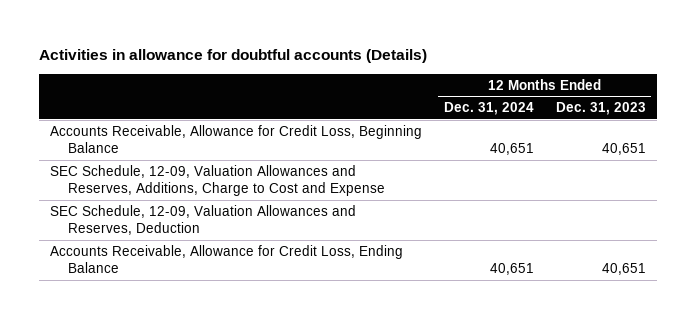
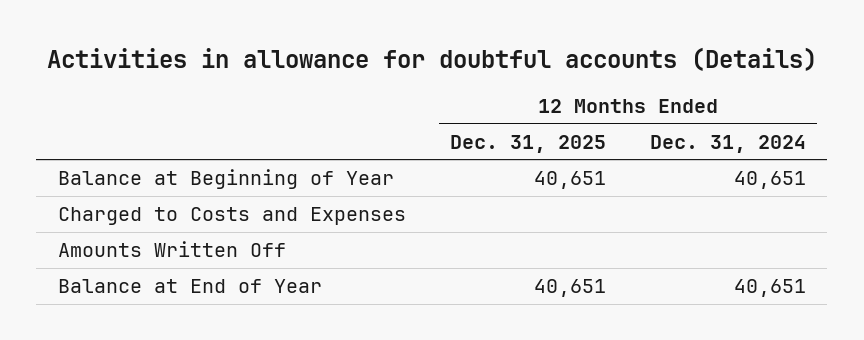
- | 12 Months Ended Dec. 31, 2024 | 12 Months Ended Dec. 31, 2023
+ | 12 Months Ended Dec. 31, 2025 | 12 Months Ended Dec. 31, 2024
- Accounts Receivable, Allowance for Credit Loss, Beginning Balance | 40,651 | 40,651
- SEC Schedule, 12-09, Valuation Allowances and Reserves, Additions, Charge to Cost and Expense
- SEC Schedule, 12-09, Valuation Allowances and Reserves, Deduction
- Accounts Receivable, Allowance for Credit Loss, Ending Balance | 40,651 | 40,651
+ Balance at Beginning of Year | 40,651 | 40,651
+ Charged to Costs and Expenses
+ Amounts Written Off
+ Balance at End of Year | 40,651 | 40,651

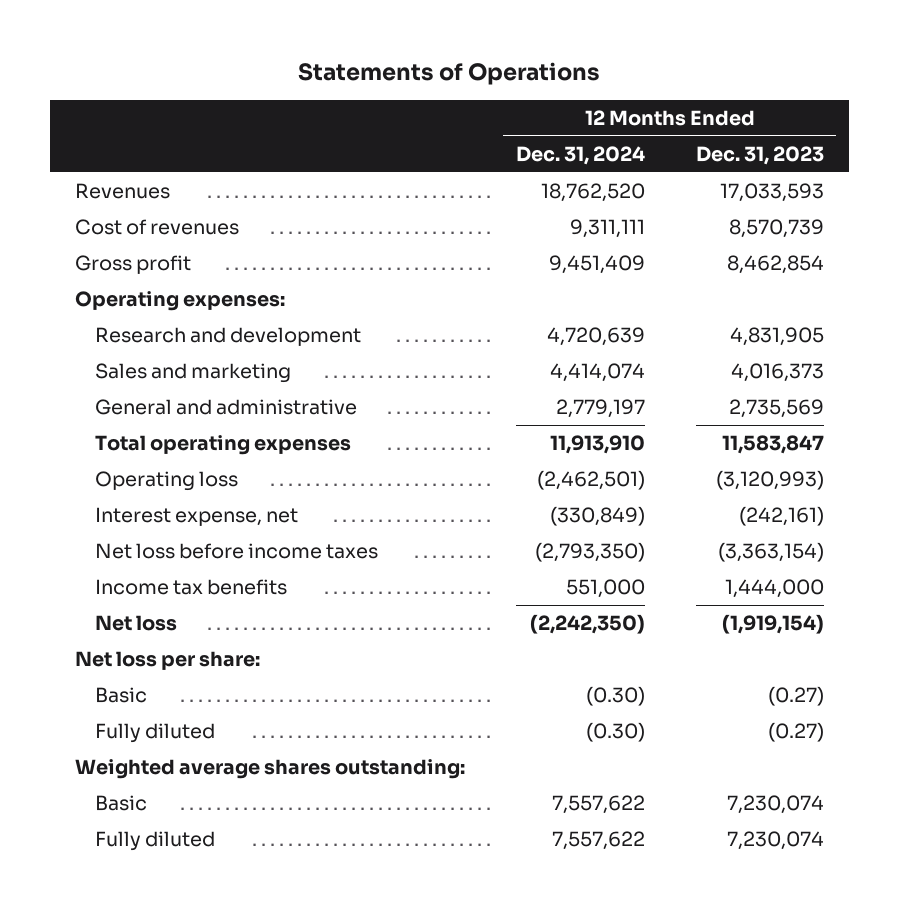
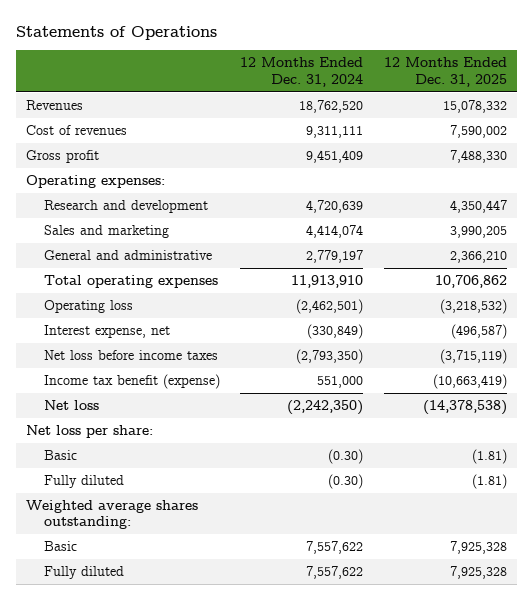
- | 12 Months Ended Dec. 31, 2024 | 12 Months Ended Dec. 31, 2023
+ | 12 Months Ended Dec. 31, 2024 | 12 Months Ended Dec. 31, 2025
- Income tax benefits | 551,000 | 1,444,000
+ Income tax benefit (expense) | 551,000 | (10,663,419)

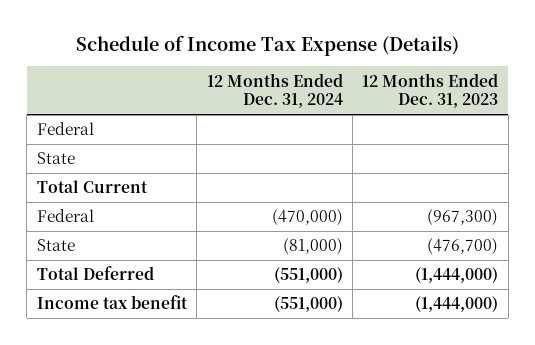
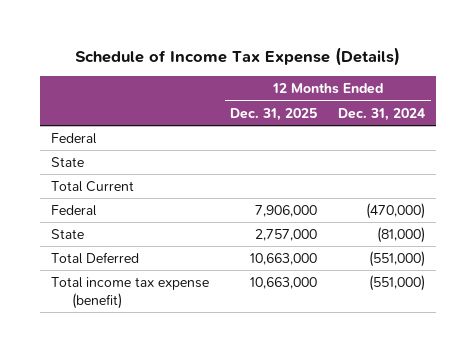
- | 12 Months Ended Dec. 31, 2024 | 12 Months Ended Dec. 31, 2023
+ | 12 Months Ended Dec. 31, 2025 | 12 Months Ended Dec. 31, 2024
- Income tax benefit | (551,000) | (1,444,000)
+ Total income tax expense (benefit) | 10,663,000 | (551,000)

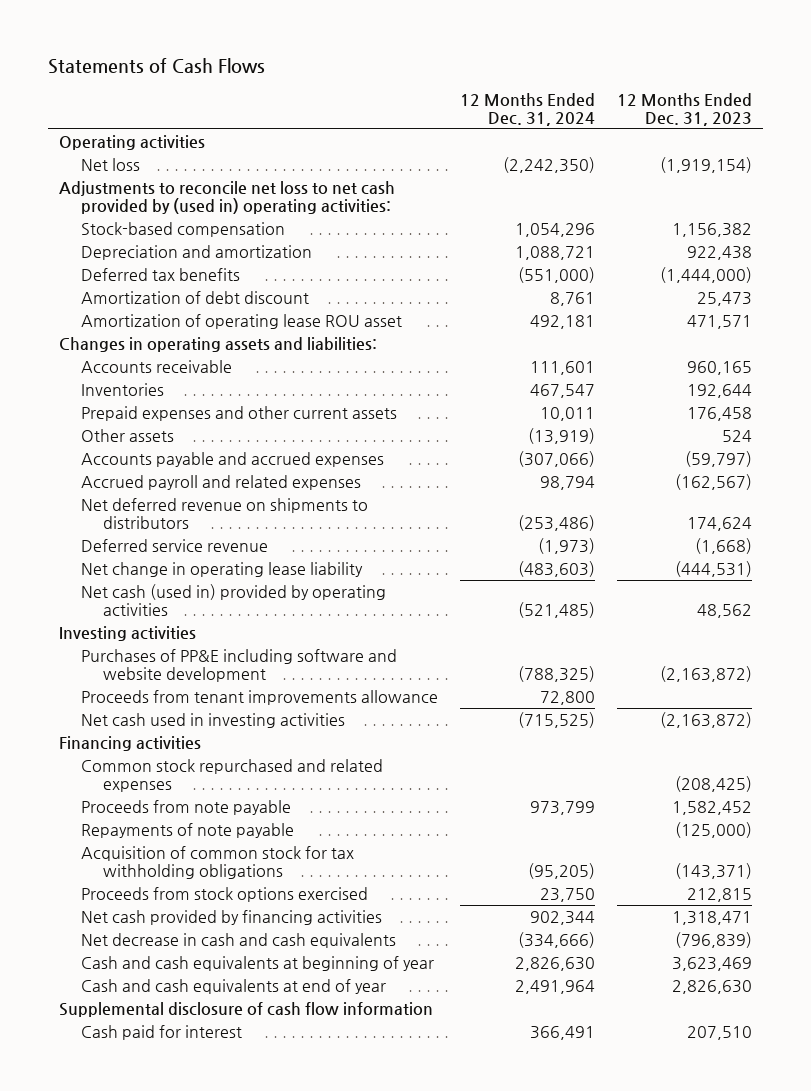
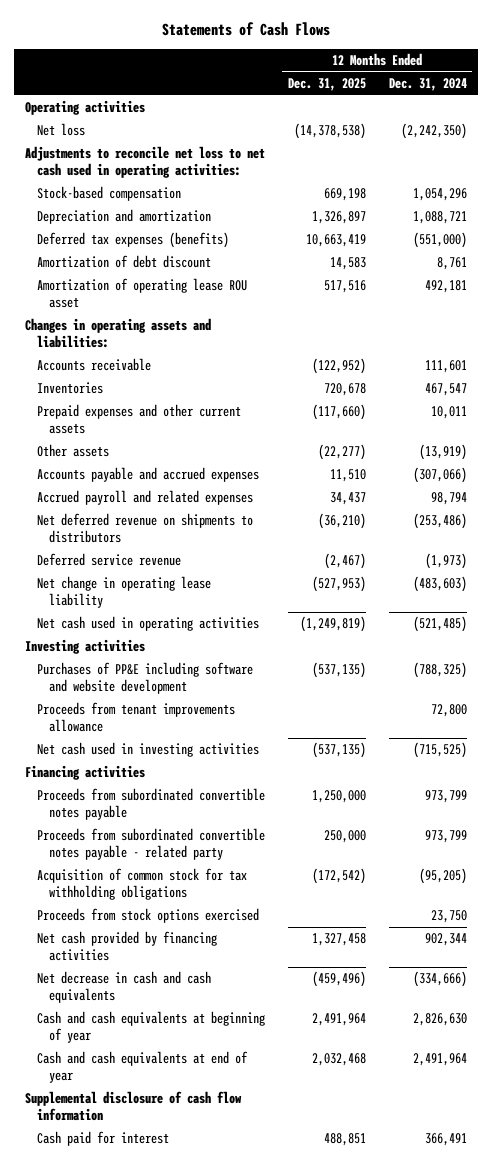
- | 12 Months Ended Dec. 31, 2024 | 12 Months Ended Dec. 31, 2023
+ | 12 Months Ended Dec. 31, 2025 | 12 Months Ended Dec. 31, 2024
- Adjustments to reconcile net loss to net cash provided by (used in) operating activities:
+ Adjustments to reconcile net loss to net cash used in operating activities:
- Deferred tax benefits | (551,000) | (1,444,000)
+ Deferred tax expenses (benefits) | 10,663,419 | (551,000)
- Net cash (used in) provided by operating activities | (521,485) | 48,562
+ Net cash used in operating activities | (1,249,819) | (521,485)
- Common stock repurchased and related expenses | | (208,425)
- Proceeds from note payable | 973,799 | 1,582,452
- Repayments of note payable | | (125,000)
+ Proceeds from subordinated convertible notes payable | 1,250,000 | 973,799
+ Proceeds from subordinated convertible notes payable - related party | 250,000 | 973,799

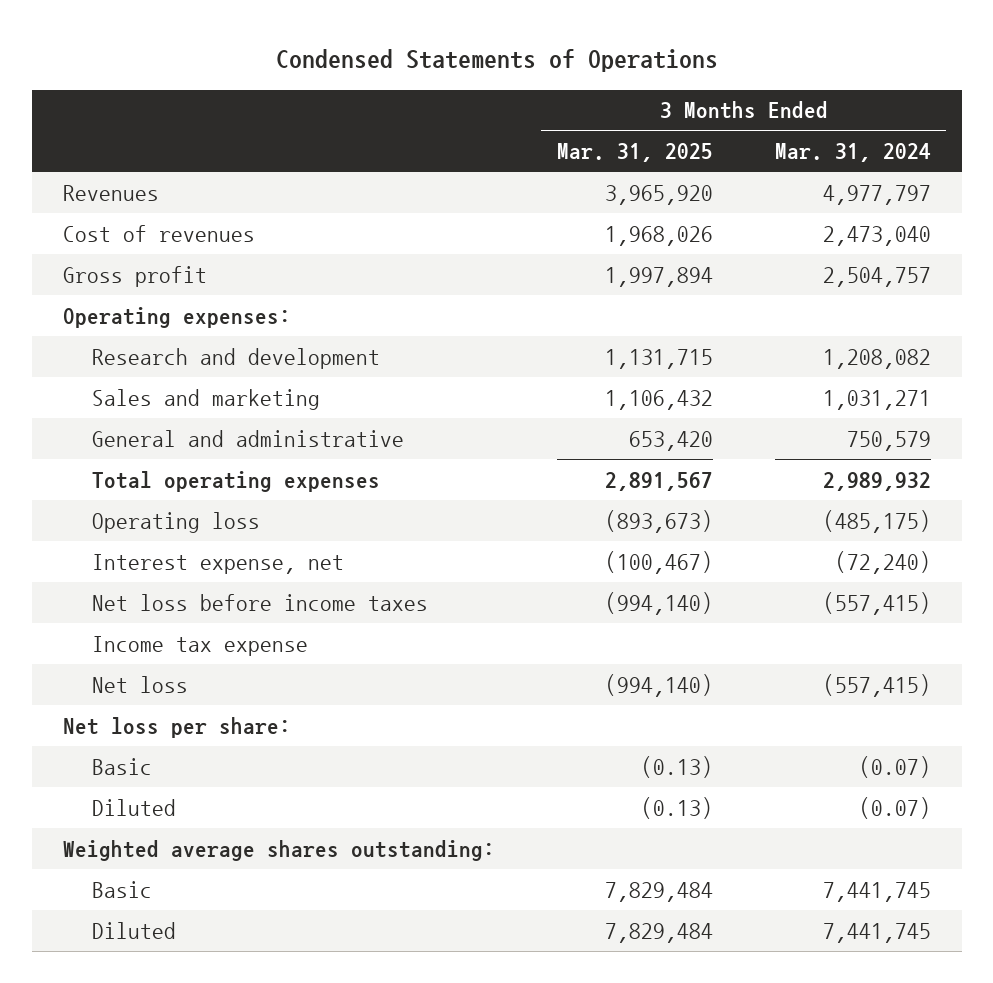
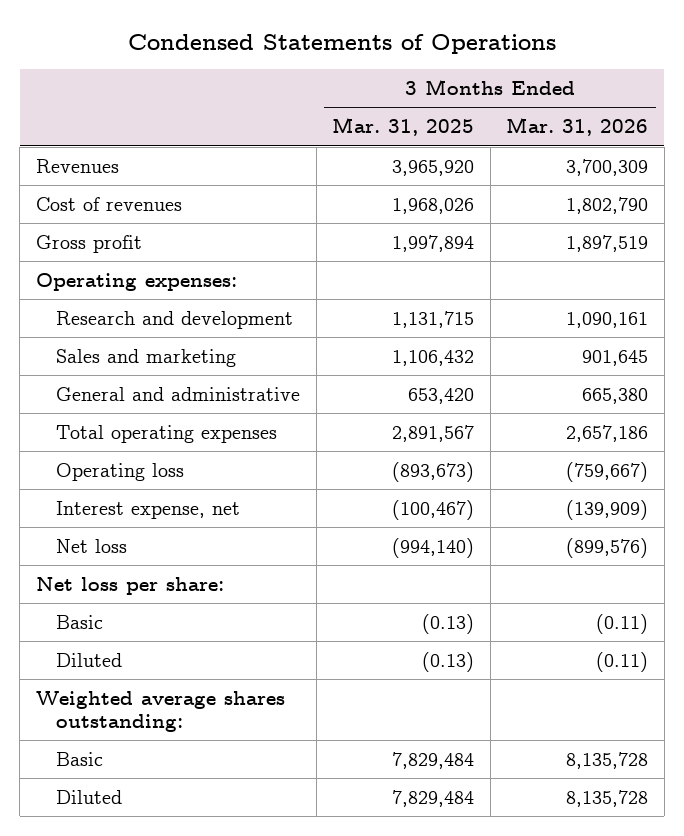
- | 3 Months Ended Mar. 31, 2025 | 3 Months Ended Mar. 31, 2024
+ | 3 Months Ended Mar. 31, 2025 | 3 Months Ended Mar. 31, 2026
- Net loss before income taxes | (994,140) | (557,415)
- Income tax expense

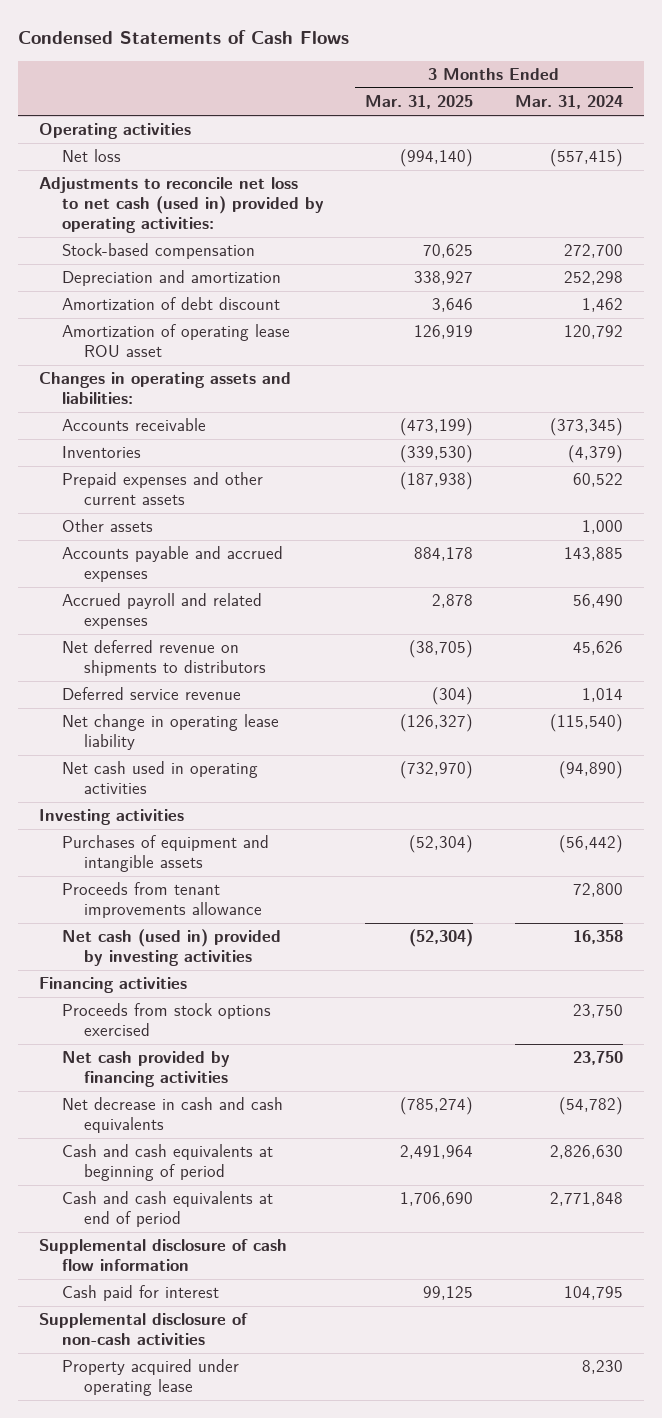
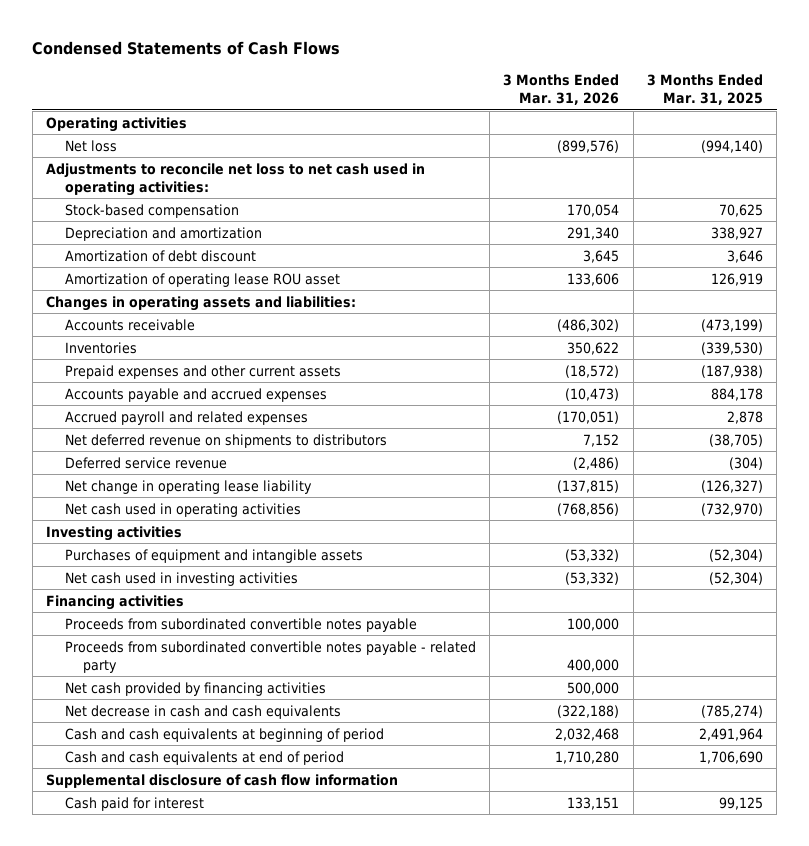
- | 3 Months Ended Mar. 31, 2025 | 3 Months Ended Mar. 31, 2024
+ | 3 Months Ended Mar. 31, 2026 | 3 Months Ended Mar. 31, 2025
- Adjustments to reconcile net loss to net cash (used in) provided by operating activities:
+ Adjustments to reconcile net loss to net cash used in operating activities:
- Other assets | | 1,000
- Proceeds from tenant improvements allowance | | 72,800
- Net cash (used in) provided by investing activities | (52,304) | 16,358
+ Net cash used in investing activities | (53,332) | (52,304)
- Proceeds from stock options exercised | | 23,750
+ Proceeds from subordinated convertible notes payable | 100,000 |
+ Proceeds from subordinated convertible notes payable - related party | 400,000 |
- Supplemental disclosure of non-cash activities
- Property acquired under operating lease | | 8,230

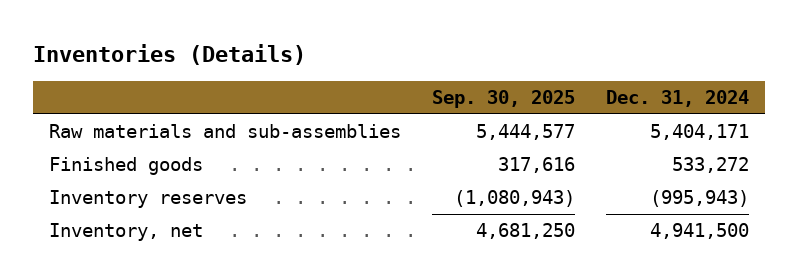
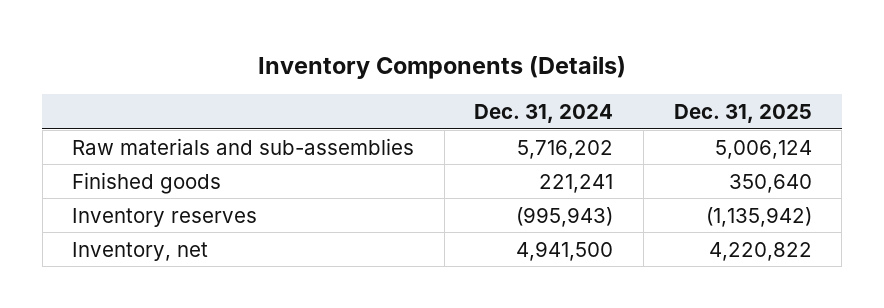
- Inventories (Details)
+ Inventory Components (Details)
- | Sep. 30, 2025 | Dec. 31, 2024
+ | Dec. 31, 2024 | Dec. 31, 2025
- Raw materials and sub-assemblies | 5,444,577 | 5,404,171
- Finished goods | 317,616 | 533,272
+ Raw materials and sub-assemblies | 5,716,202 | 5,006,124
+ Finished goods | 221,241 | 350,640

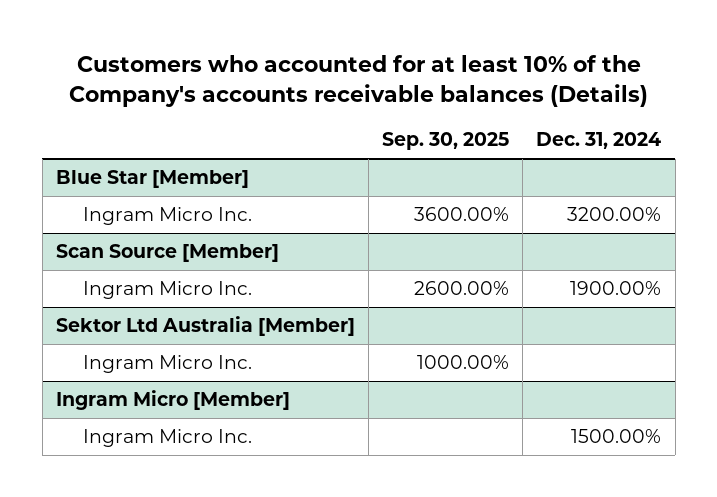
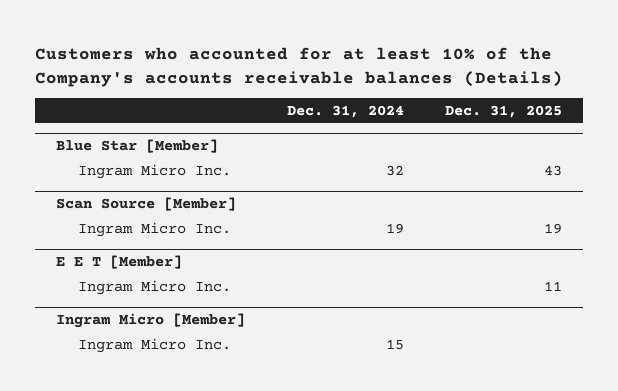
- | Sep. 30, 2025 | Dec. 31, 2024
+ | Dec. 31, 2024 | Dec. 31, 2025
@ Blue Star [Member]
- Ingram Micro Inc. | 3600.00% | 3200.00%
+ Ingram Micro Inc. | 32 | 43
@ Scan Source [Member]
- Ingram Micro Inc. | 2600.00% | 1900.00%
- Sektor Ltd Australia [Member]
@ Scan Source [Member]
+ Ingram Micro Inc. | 19 | 19
+ E E T [Member]
@ Ingram Micro [Member]
- Ingram Micro Inc. | | 1500.00%
+ Ingram Micro Inc. | 15 |

